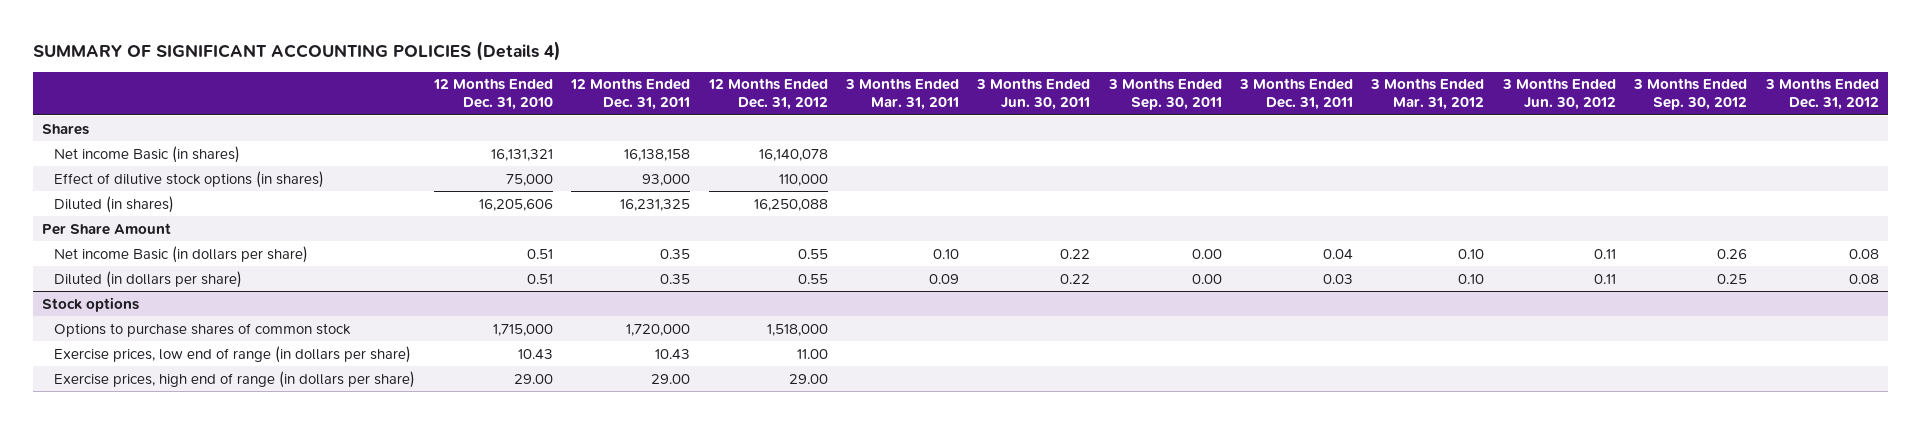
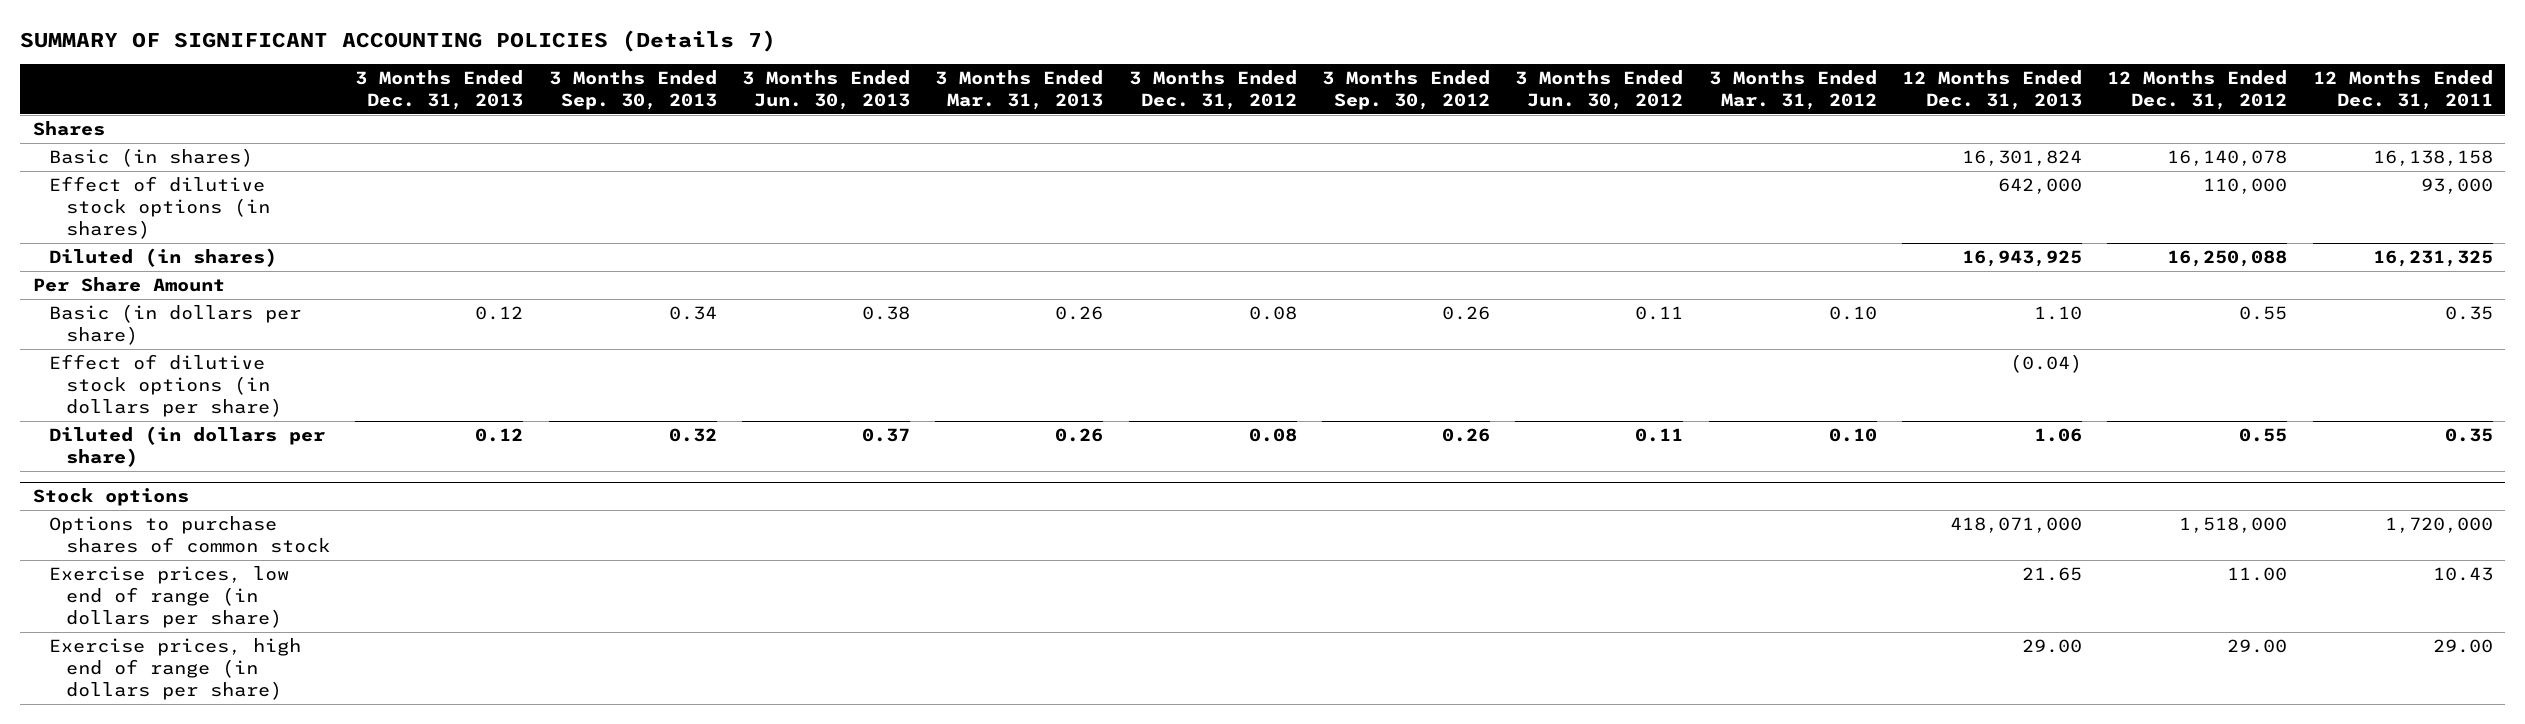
- SUMMARY OF SIGNIFICANT ACCOUNTING POLICIES (Details 4)
+ SUMMARY OF SIGNIFICANT ACCOUNTING POLICIES (Details 7)
- | 12 Months Ended Dec. 31, 2010 | 12 Months Ended Dec. 31, 2011 | 12 Months Ended Dec. 31, 2012 | 3 Months Ended Mar. 31, 2011 | 3 Months Ended Jun. 30, 2011 | 3 Months Ended Sep. 30, 2011 | 3 Months Ended Dec. 31, 2011 | 3 Months Ended Mar. 31, 2012 | 3 Months Ended Jun. 30, 2012 | 3 Months Ended Sep. 30, 2012 | 3 Months Ended Dec. 31, 2012
+ | 3 Months Ended Dec. 31, 2013 | 3 Months Ended Sep. 30, 2013 | 3 Months Ended Jun. 30, 2013 | 3 Months Ended Mar. 31, 2013 | 3 Months Ended Dec. 31, 2012 | 3 Months Ended Sep. 30, 2012 | 3 Months Ended Jun. 30, 2012 | 3 Months Ended Mar. 31, 2012 | 12 Months Ended Dec. 31, 2013 | 12 Months Ended Dec. 31, 2012 | 12 Months Ended Dec. 31, 2011
- Net income Basic (in shares) | 16,131,321 | 16,138,158 | 16,140,078 | | | | | | | |
+ Basic (in shares) | | | | | | | | | 16,301,824 | 16,140,078 | 16,138,158
- Net income Basic (in dollars per share) | 0.51 | 0.35 | 0.55 | 0.10 | 0.22 | 0.00 | 0.04 | 0.10 | 0.11 | 0.26 | 0.08
- Diluted (in dollars per share) | 0.51 | 0.35 | 0.55 | 0.09 | 0.22 | 0.00 | 0.03 | 0.10 | 0.11 | 0.25 | 0.08
+ Basic (in dollars per share) | 0.12 | 0.34 | 0.38 | 0.26 | 0.08 | 0.26 | 0.11 | 0.10 | 1.10 | 0.55 | 0.35
+ Effect of dilutive stock options (in dollars per share) | | | | | | | | | (0.04) | |
+ Diluted (in dollars per share) | 0.12 | 0.32 | 0.37 | 0.26 | 0.08 | 0.26 | 0.11 | 0.10 | 1.06 | 0.55 | 0.35

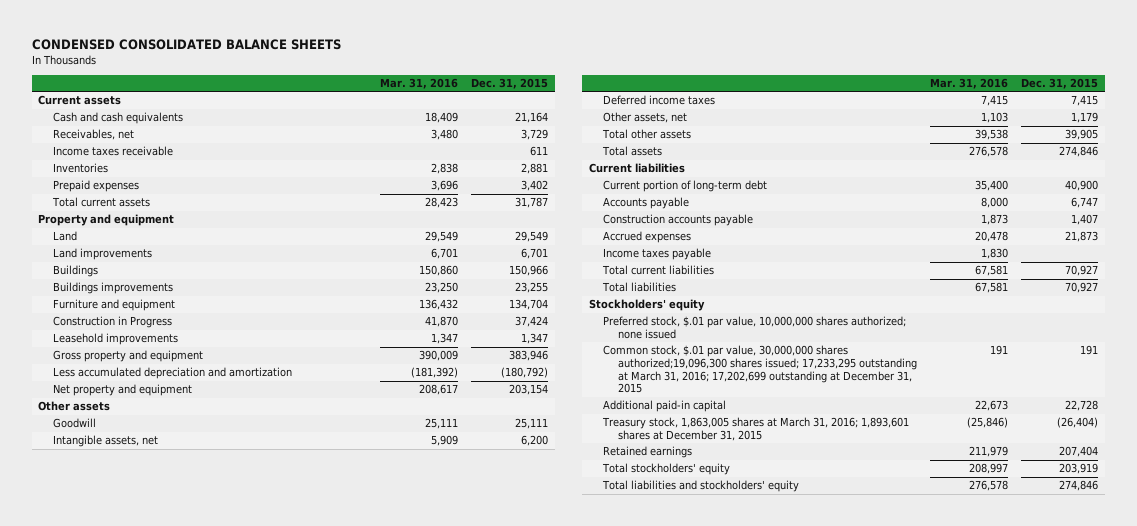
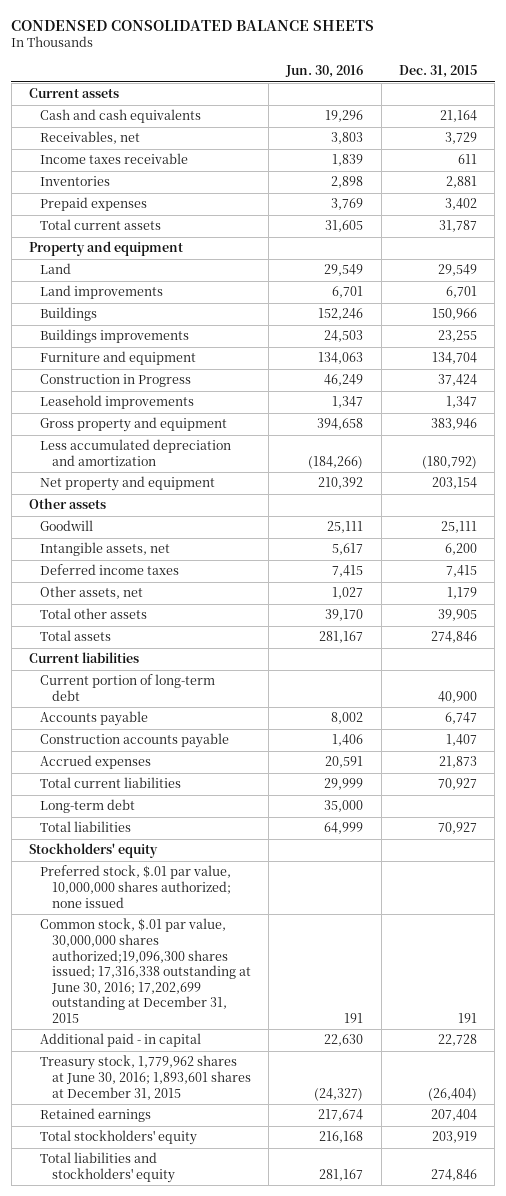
- | Mar. 31, 2016 | Dec. 31, 2015
+ | Jun. 30, 2016 | Dec. 31, 2015
- Income taxes payable | 1,830 |
+ Long-term debt | 35,000 |
- Common stock, $.01 par value, 30,000,000 shares authorized;19,096,300 shares issued; 17,233,295 outstanding at March 31, 2016; 17,202,699 outstanding at December 31, 2015 | 191 | 191
- Additional paid-in capital | 22,673 | 22,728
- Treasury stock, 1,863,005 shares at March 31, 2016; 1,893,601 shares at December 31, 2015 | (25,846) | (26,404)
+ Common stock, $.01 par value, 30,000,000 shares authorized;19,096,300 shares issued; 17,316,338 outstanding at June 30, 2016; 17,202,699 outstanding at December 31, 2015 | 191 | 191
+ Additional paid - in capital | 22,630 | 22,728
+ Treasury stock, 1,779,962 shares at June 30, 2016; 1,893,601 shares at December 31, 2015 | (24,327) | (26,404)

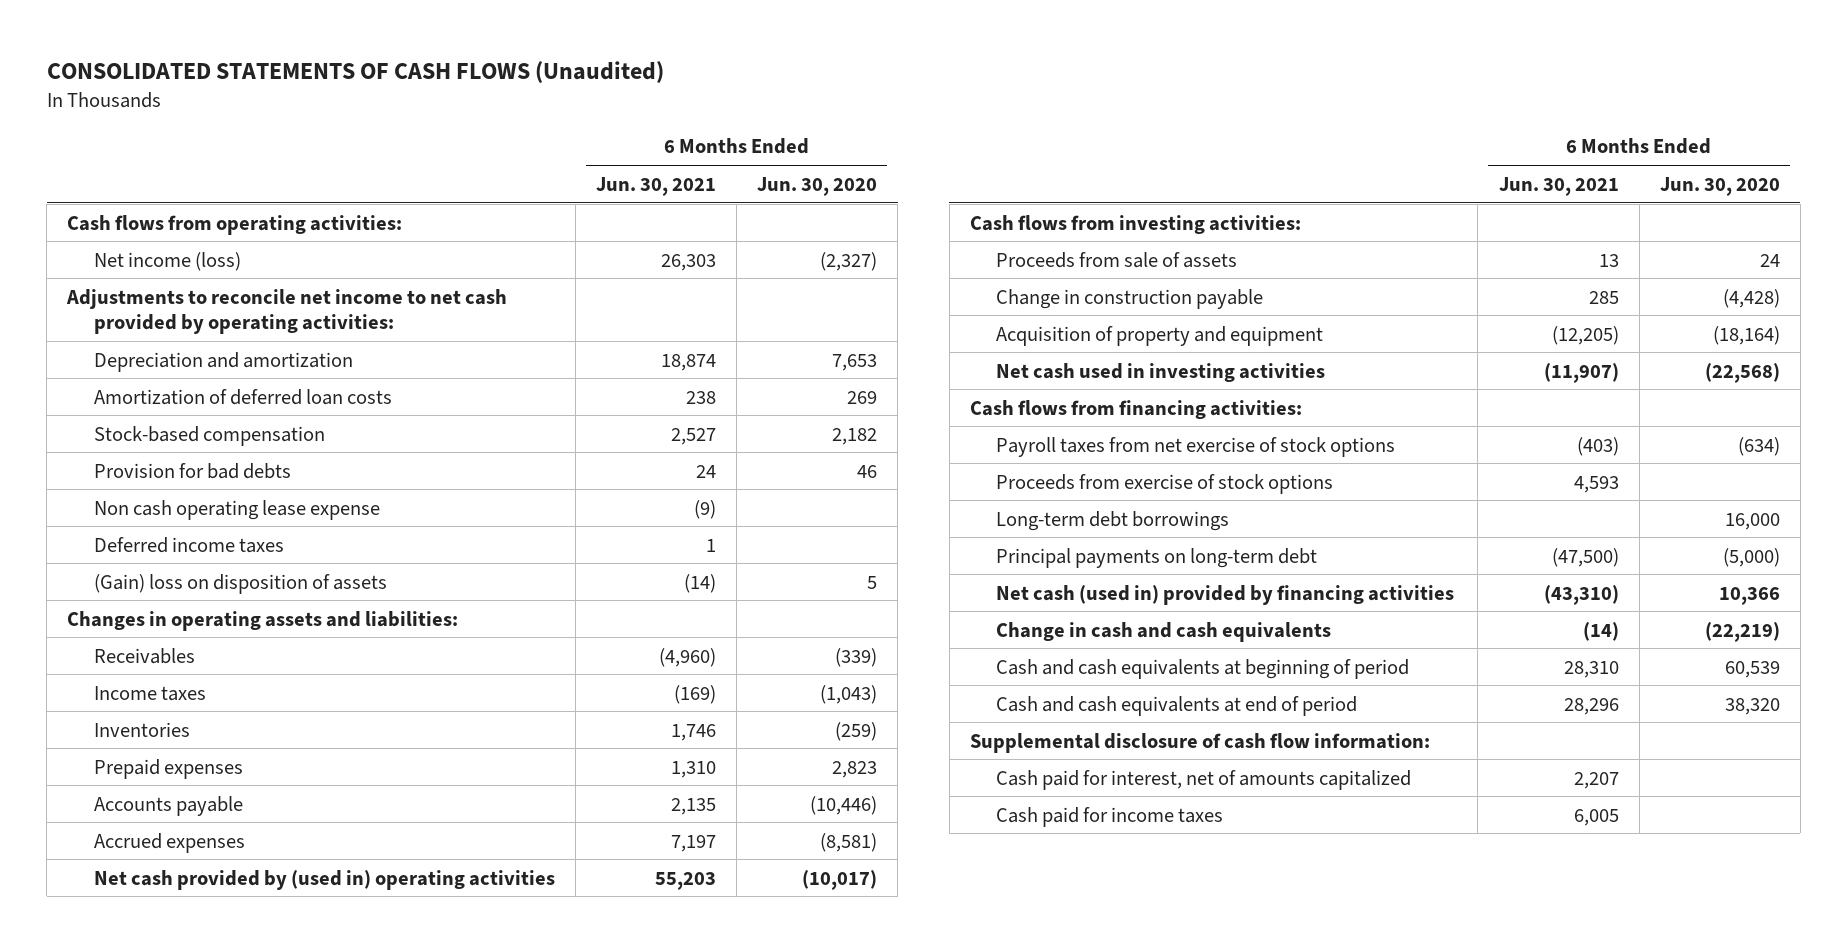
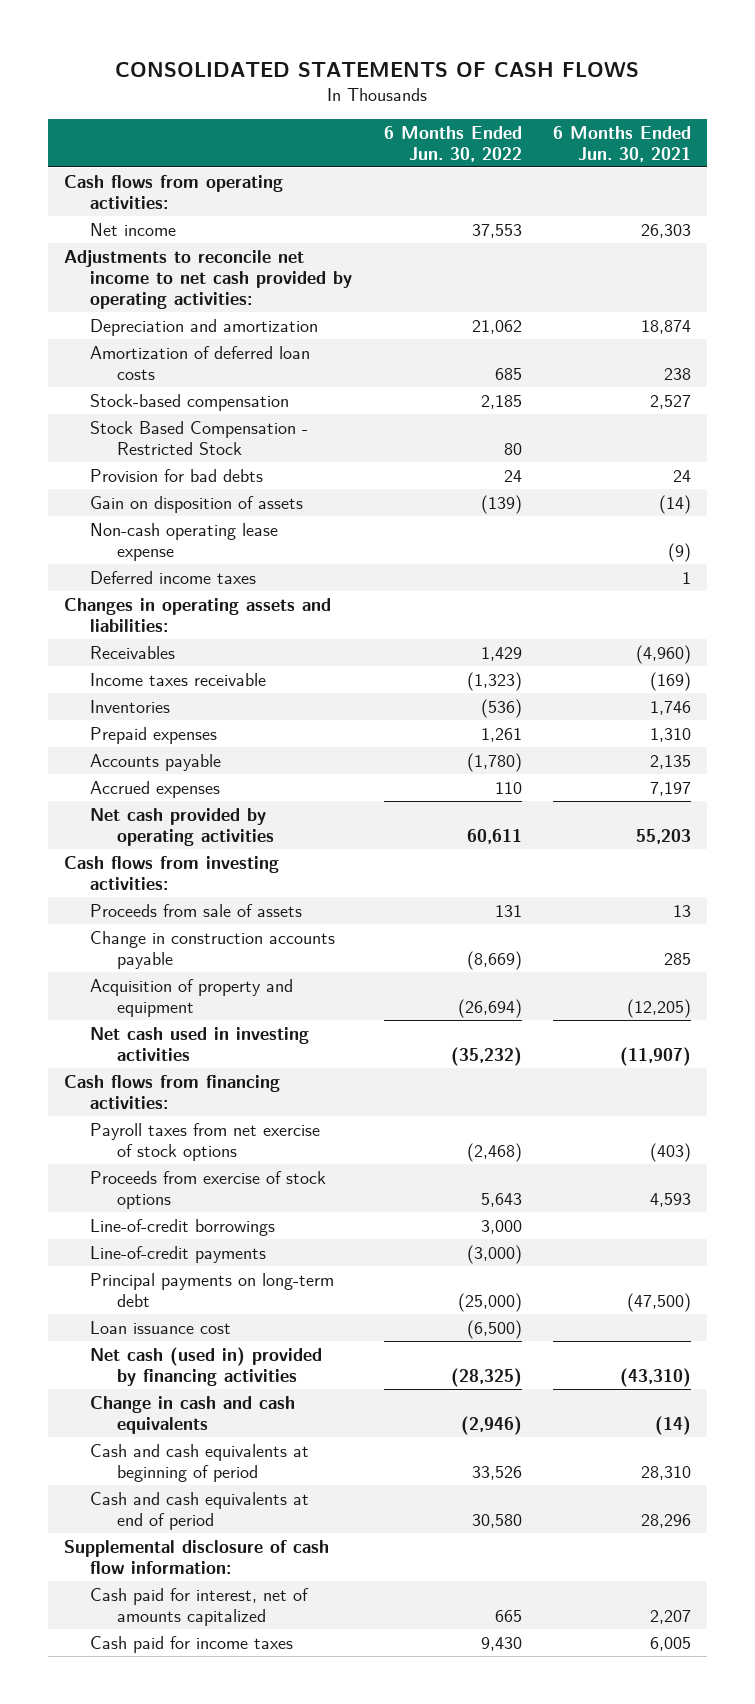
- CONSOLIDATED STATEMENTS OF CASH FLOWS (Unaudited)
+ CONSOLIDATED STATEMENTS OF CASH FLOWS
- | 6 Months Ended Jun. 30, 2021 | 6 Months Ended Jun. 30, 2020
+ | 6 Months Ended Jun. 30, 2022 | 6 Months Ended Jun. 30, 2021
- Net income (loss) | 26,303 | (2,327)
+ Net income | 37,553 | 26,303
+ Stock Based Compensation - Restricted Stock | 80 |
- Non cash operating lease expense | (9) |
+ Gain on disposition of assets | (139) | (14)
+ Non-cash operating lease expense | | (9)
- (Gain) loss on disposition of assets | (14) | 5
- Income taxes | (169) | (1,043)
+ Income taxes receivable | (1,323) | (169)
- Net cash provided by (used in) operating activities | 55,203 | (10,017)
+ Net cash provided by operating activities | 60,611 | 55,203
- Change in construction payable | 285 | (4,428)
+ Change in construction accounts payable | (8,669) | 285
- Long-term debt borrowings | | 16,000
+ Line-of-credit borrowings | 3,000 |
+ Line-of-credit payments | (3,000) |
+ Loan issuance cost | (6,500) |

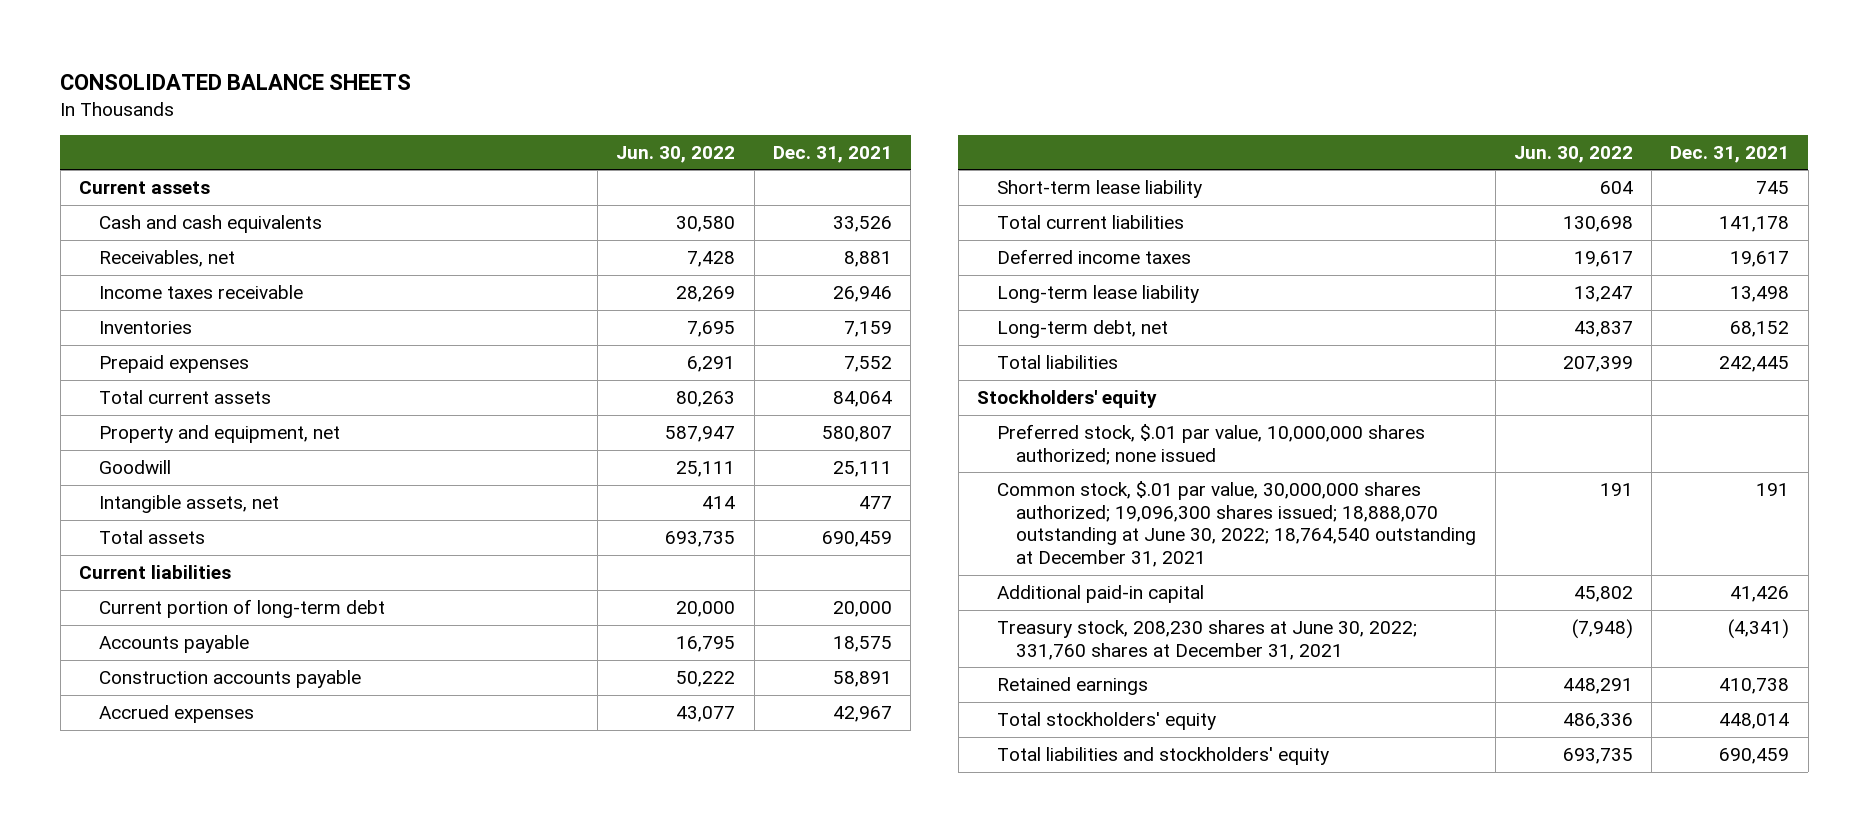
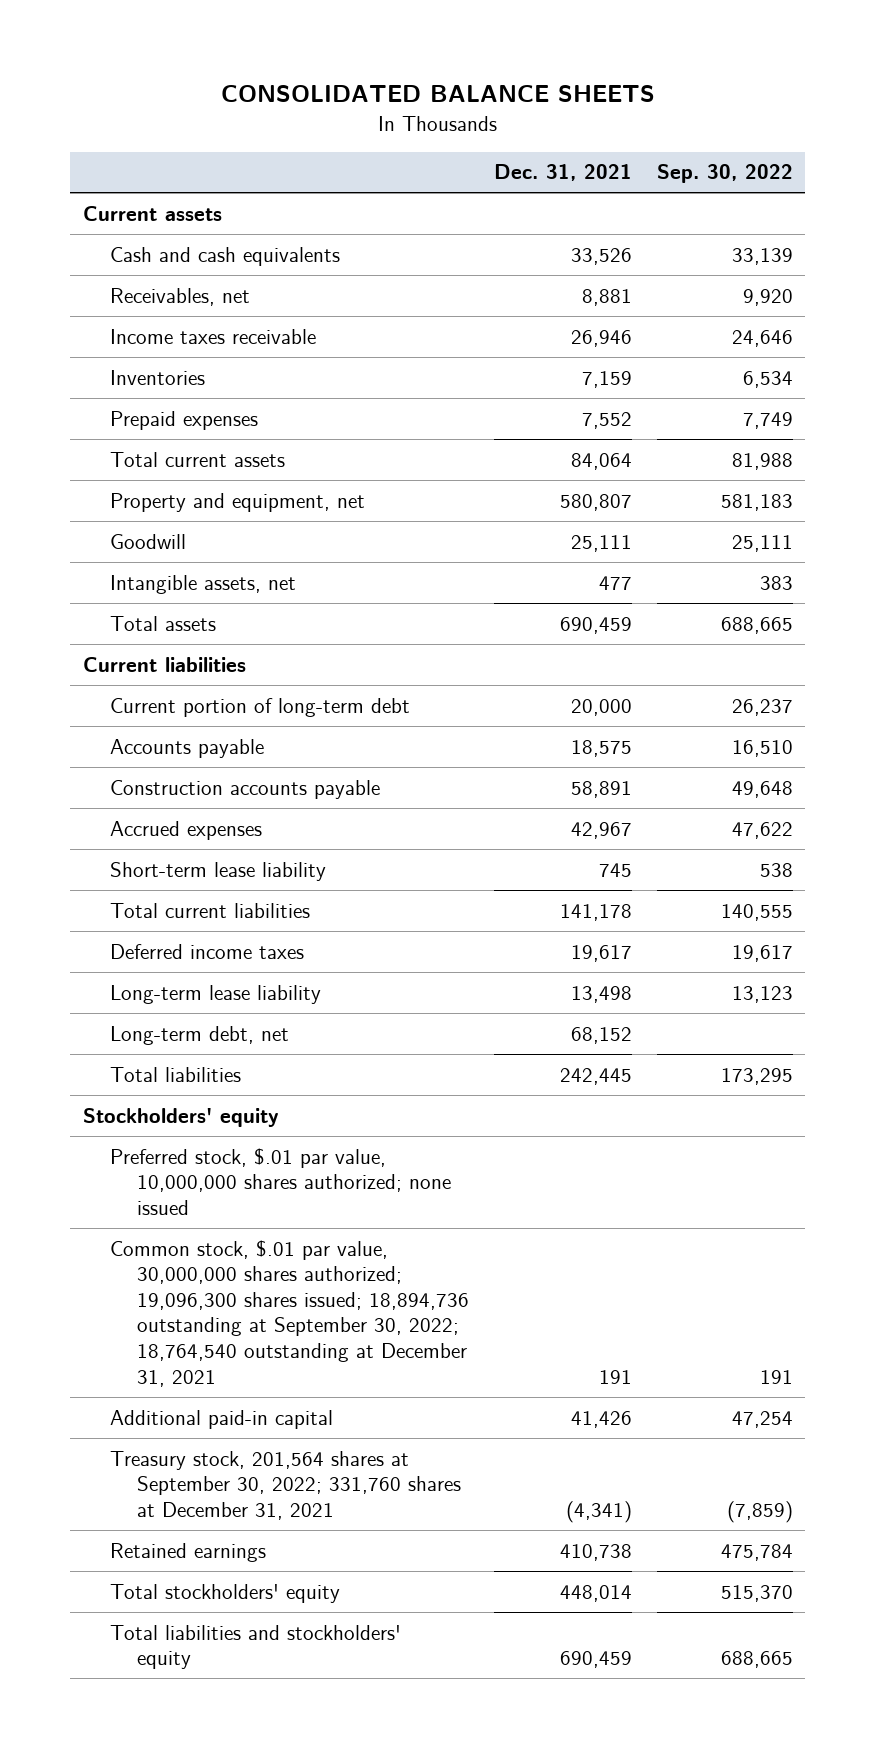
- | Jun. 30, 2022 | Dec. 31, 2021
+ | Dec. 31, 2021 | Sep. 30, 2022
- Common stock, $.01 par value, 30,000,000 shares authorized; 19,096,300 shares issued; 18,888,070 outstanding at June 30, 2022; 18,764,540 outstanding at December 31, 2021 | 191 | 191
+ Common stock, $.01 par value, 30,000,000 shares authorized; 19,096,300 shares issued; 18,894,736 outstanding at September 30, 2022; 18,764,540 outstanding at December 31, 2021 | 191 | 191
- Treasury stock, 208,230 shares at June 30, 2022; 331,760 shares at December 31, 2021 | (7,948) | (4,341)
+ Treasury stock, 201,564 shares at September 30, 2022; 331,760 shares at December 31, 2021 | (4,341) | (7,859)

